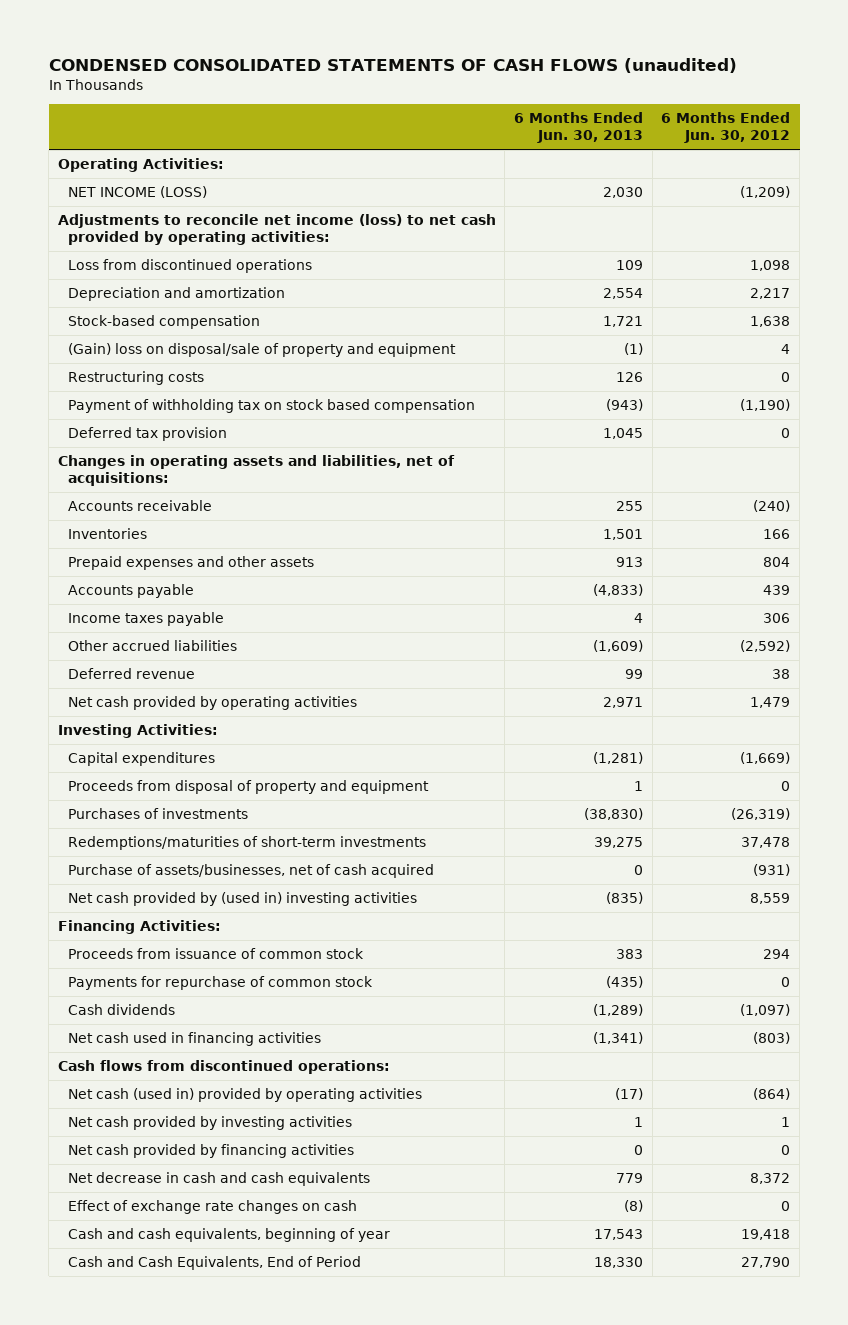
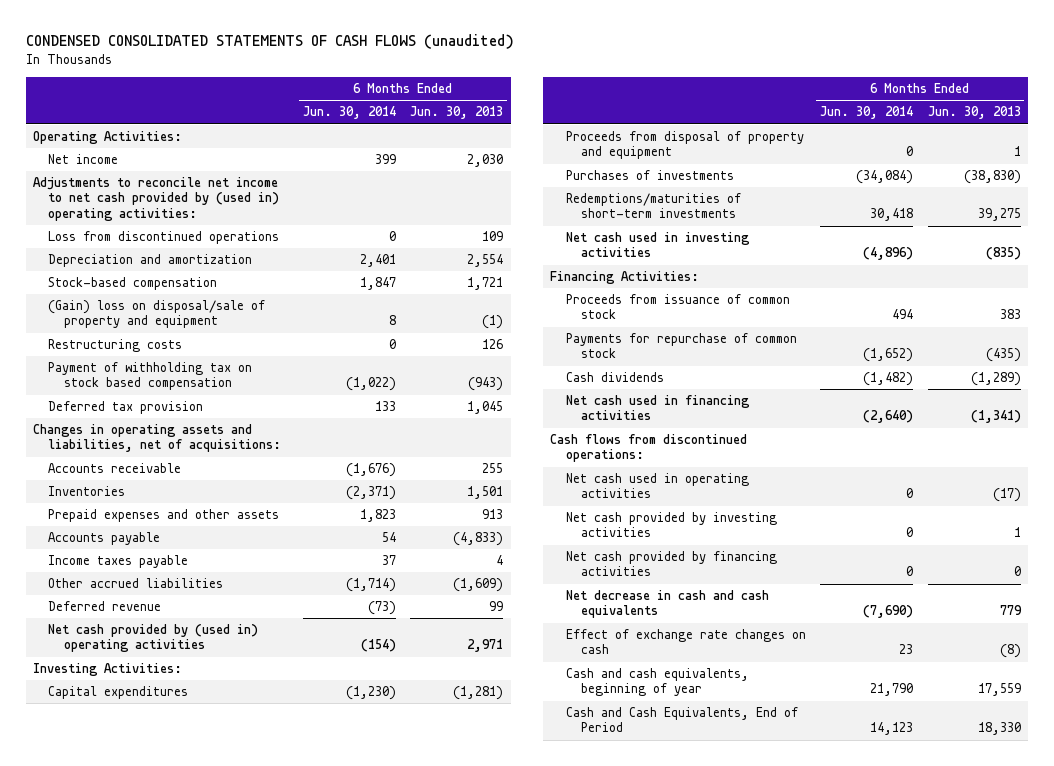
- | 6 Months Ended Jun. 30, 2013 | 6 Months Ended Jun. 30, 2012
+ | 6 Months Ended Jun. 30, 2014 | 6 Months Ended Jun. 30, 2013
- NET INCOME (LOSS) | 2,030 | (1,209)
- Adjustments to reconcile net income (loss) to net cash provided by operating activities:
+ Net income | 399 | 2,030
+ Adjustments to reconcile net income to net cash provided by (used in) operating activities:
- Net cash provided by operating activities | 2,971 | 1,479
+ Net cash provided by (used in) operating activities | (154) | 2,971
- Purchase of assets/businesses, net of cash acquired | 0 | (931)
- Net cash provided by (used in) investing activities | (835) | 8,559
+ Net cash used in investing activities | (4,896) | (835)
- Net cash (used in) provided by operating activities | (17) | (864)
+ Net cash used in operating activities | 0 | (17)
- Cash and cash equivalents, beginning of year | 17,543 | 19,418
+ Cash and cash equivalents, beginning of year | 21,790 | 17,559

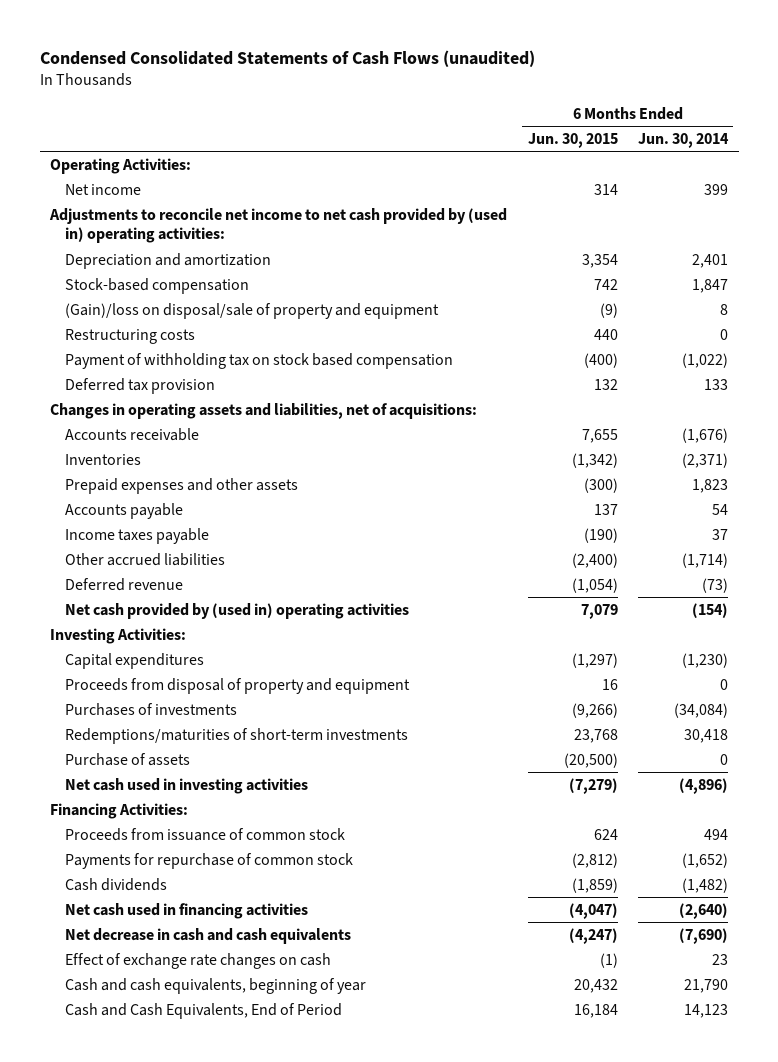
- CONDENSED CONSOLIDATED STATEMENTS OF CASH FLOWS (unaudited)
+ Condensed Consolidated Statements of Cash Flows (unaudited)
- | 6 Months Ended Jun. 30, 2014 | 6 Months Ended Jun. 30, 2013
+ | 6 Months Ended Jun. 30, 2015 | 6 Months Ended Jun. 30, 2014
- Loss from discontinued operations | 0 | 109
- (Gain) loss on disposal/sale of property and equipment | 8 | (1)
+ (Gain)/loss on disposal/sale of property and equipment | (9) | 8
+ Purchase of assets | (20,500) | 0
- Cash flows from discontinued operations:
- Net cash used in operating activities | 0 | (17)
- Net cash provided by investing activities | 0 | 1
- Net cash provided by financing activities | 0 | 0

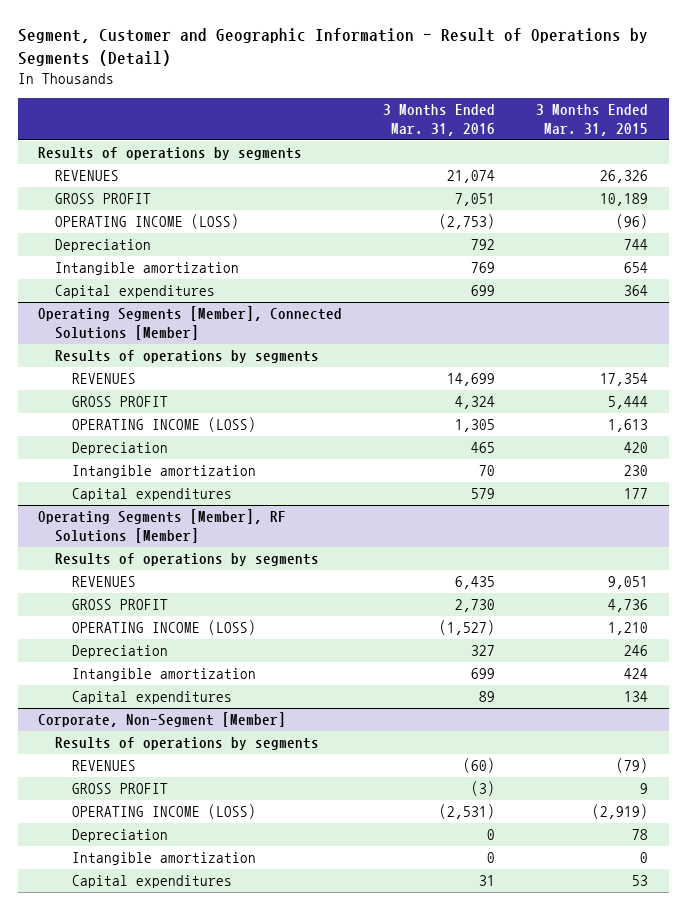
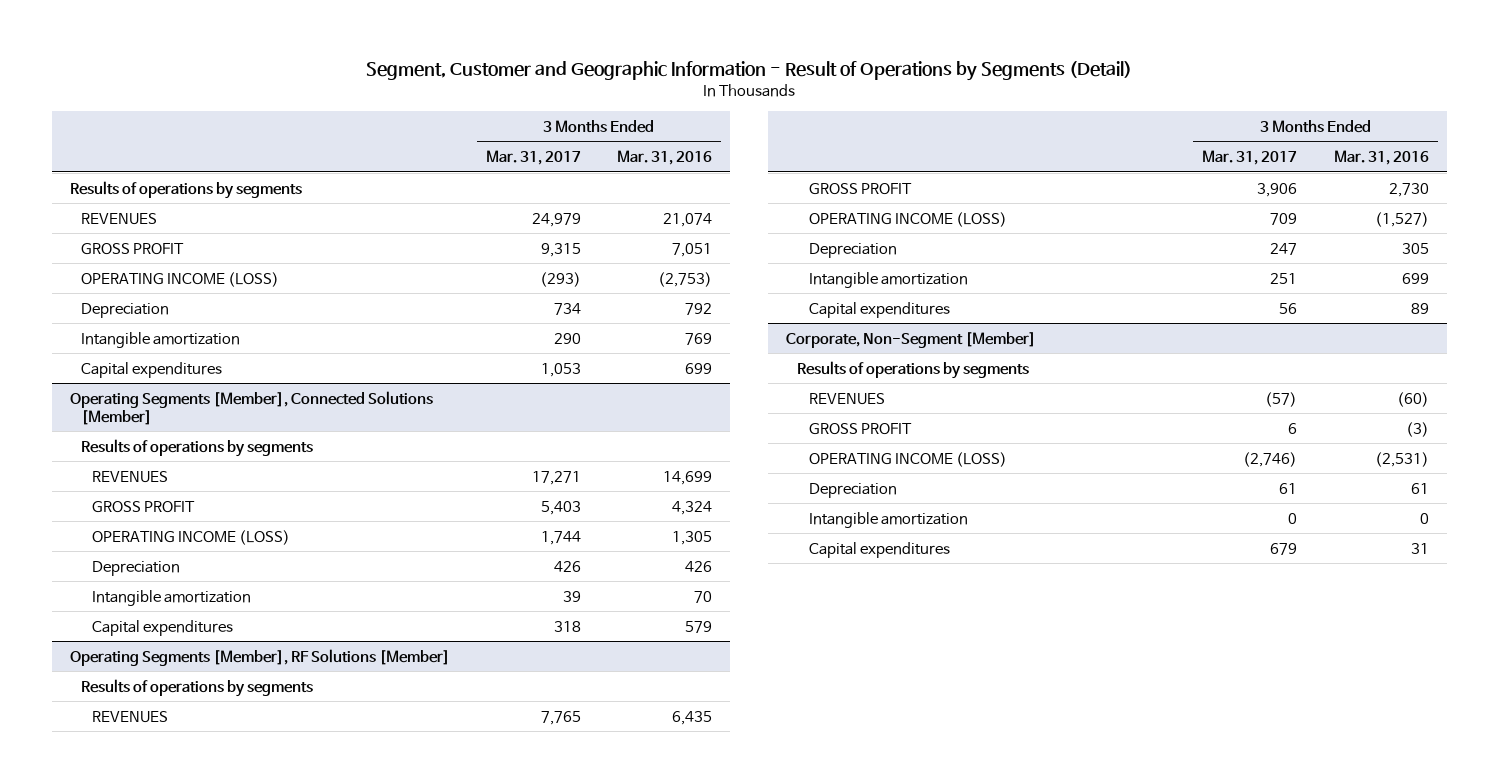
- | 3 Months Ended Mar. 31, 2016 | 3 Months Ended Mar. 31, 2015
+ | 3 Months Ended Mar. 31, 2017 | 3 Months Ended Mar. 31, 2016
@ Operating Segments [Member], Connected Solutions [Member]
- Depreciation | 465 | 420
+ Depreciation | 426 | 426
@ Operating Segments [Member], RF Solutions [Member]
- Depreciation | 327 | 246
+ Depreciation | 247 | 305
@ Corporate, Non-Segment [Member]
- Depreciation | 0 | 78
+ Depreciation | 61 | 61

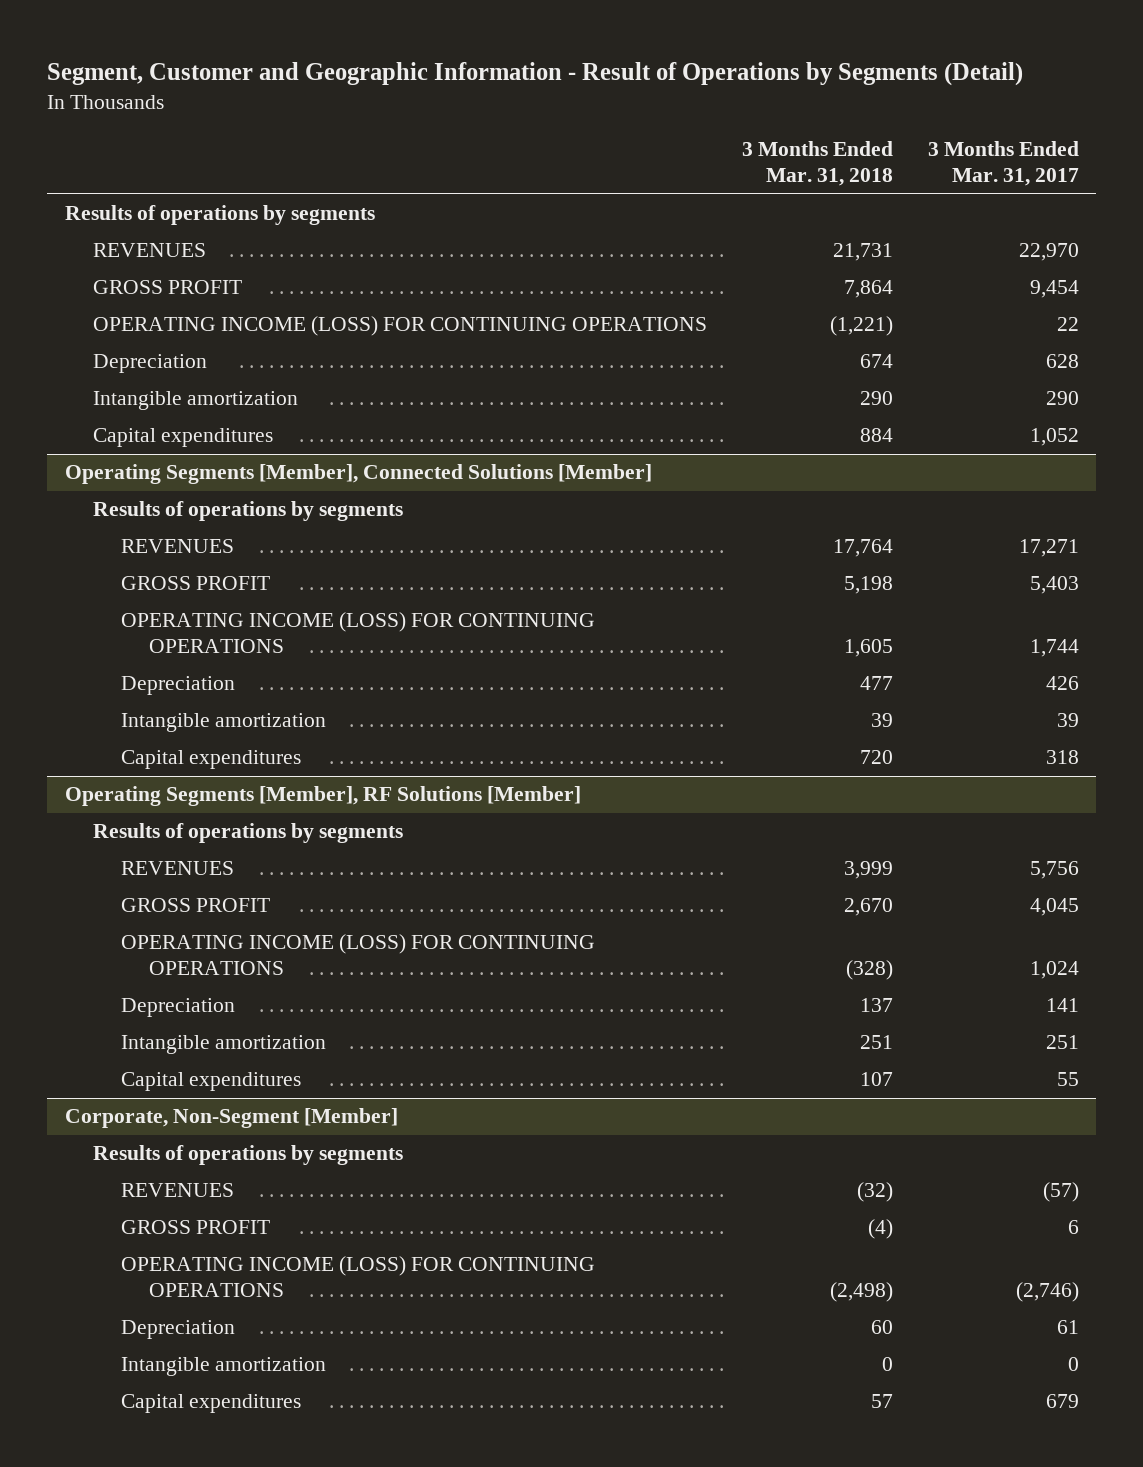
- | 3 Months Ended Mar. 31, 2017 | 3 Months Ended Mar. 31, 2016
+ | 3 Months Ended Mar. 31, 2018 | 3 Months Ended Mar. 31, 2017
- REVENUES | 24,979 | 21,074
- GROSS PROFIT | 9,315 | 7,051
- OPERATING INCOME (LOSS) | (293) | (2,753)
- Depreciation | 734 | 792
+ REVENUES | 21,731 | 22,970
+ GROSS PROFIT | 7,864 | 9,454
+ OPERATING INCOME (LOSS) FOR CONTINUING OPERATIONS | (1,221) | 22
+ Depreciation | 674 | 628
- Capital expenditures | 1,053 | 699
+ Capital expenditures | 884 | 1,052
@ Operating Segments [Member], Connected Solutions [Member]
- OPERATING INCOME (LOSS) | 1,744 | 1,305
+ OPERATING INCOME (LOSS) FOR CONTINUING OPERATIONS | 1,605 | 1,744
@ Operating Segments [Member], RF Solutions [Member]
- REVENUES | 7,765 | 6,435
- GROSS PROFIT | 3,906 | 2,730
- OPERATING INCOME (LOSS) | 709 | (1,527)
- Depreciation | 247 | 305
+ REVENUES | 3,999 | 5,756
+ GROSS PROFIT | 2,670 | 4,045
+ OPERATING INCOME (LOSS) FOR CONTINUING OPERATIONS | (328) | 1,024
+ Depreciation | 137 | 141
- Capital expenditures | 56 | 89
+ Capital expenditures | 107 | 55
@ Corporate, Non-Segment [Member]
- OPERATING INCOME (LOSS) | (2,746) | (2,531)
+ OPERATING INCOME (LOSS) FOR CONTINUING OPERATIONS | (2,498) | (2,746)

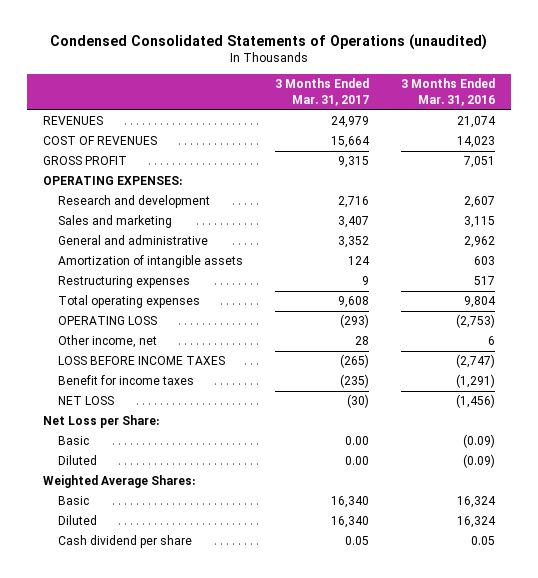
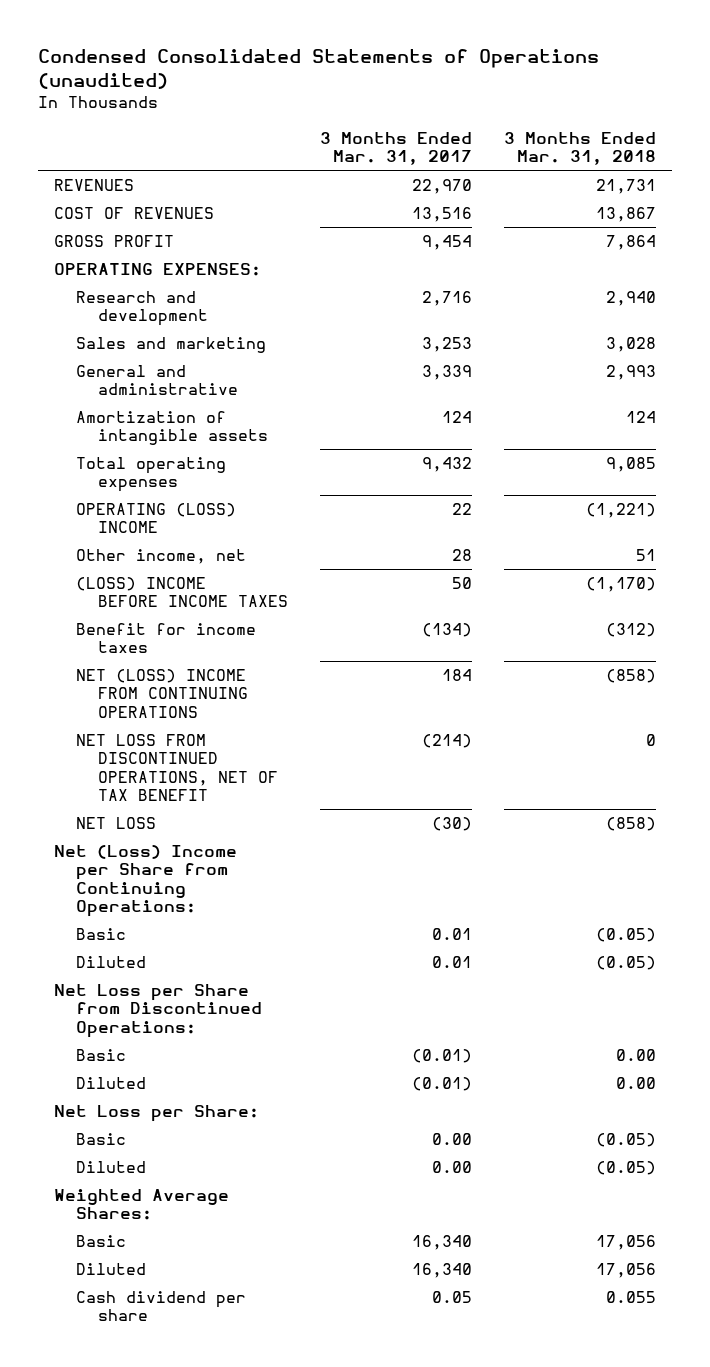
- | 3 Months Ended Mar. 31, 2017 | 3 Months Ended Mar. 31, 2016
+ | 3 Months Ended Mar. 31, 2017 | 3 Months Ended Mar. 31, 2018
- REVENUES | 24,979 | 21,074
- COST OF REVENUES | 15,664 | 14,023
- GROSS PROFIT | 9,315 | 7,051
+ REVENUES | 22,970 | 21,731
+ COST OF REVENUES | 13,516 | 13,867
+ GROSS PROFIT | 9,454 | 7,864
- Sales and marketing | 3,407 | 3,115
- General and administrative | 3,352 | 2,962
+ Sales and marketing | 3,253 | 3,028
+ General and administrative | 3,339 | 2,993
- Restructuring expenses | 9 | 517
- Total operating expenses | 9,608 | 9,804
- OPERATING LOSS | (293) | (2,753)
+ Total operating expenses | 9,432 | 9,085
+ OPERATING (LOSS) INCOME | 22 | (1,221)
- LOSS BEFORE INCOME TAXES | (265) | (2,747)
- Benefit for income taxes | (235) | (1,291)
+ (LOSS) INCOME BEFORE INCOME TAXES | 50 | (1,170)
+ Benefit for income taxes | (134) | (312)
+ NET (LOSS) INCOME FROM CONTINUING OPERATIONS | 184 | (858)
+ NET LOSS FROM DISCONTINUED OPERATIONS, NET OF TAX BENEFIT | (214) | 0
+ Net (Loss) Income per Share from Continuing Operations:
+ Basic | 0.01 | (0.05)
+ Diluted | 0.01 | (0.05)
+ Net Loss per Share from Discontinued Operations:
+ Basic | (0.01) | 0.00
+ Diluted | (0.01) | 0.00

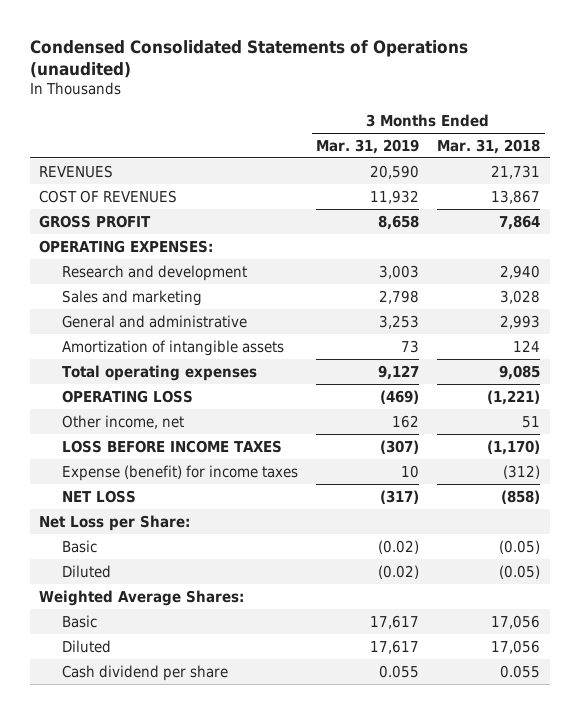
- | 3 Months Ended Mar. 31, 2017 | 3 Months Ended Mar. 31, 2018
+ | 3 Months Ended Mar. 31, 2019 | 3 Months Ended Mar. 31, 2018
- OPERATING (LOSS) INCOME | 22 | (1,221)
+ OPERATING LOSS | (469) | (1,221)
- (LOSS) INCOME BEFORE INCOME TAXES | 50 | (1,170)
- Benefit for income taxes | (134) | (312)
- NET (LOSS) INCOME FROM CONTINUING OPERATIONS | 184 | (858)
- NET LOSS FROM DISCONTINUED OPERATIONS, NET OF TAX BENEFIT | (214) | 0
+ LOSS BEFORE INCOME TAXES | (307) | (1,170)
+ Expense (benefit) for income taxes | 10 | (312)
- Net (Loss) Income per Share from Continuing Operations:
- Basic | 0.01 | (0.05)
- Diluted | 0.01 | (0.05)
- Net Loss per Share from Discontinued Operations:
- Basic | (0.01) | 0.00
- Diluted | (0.01) | 0.00

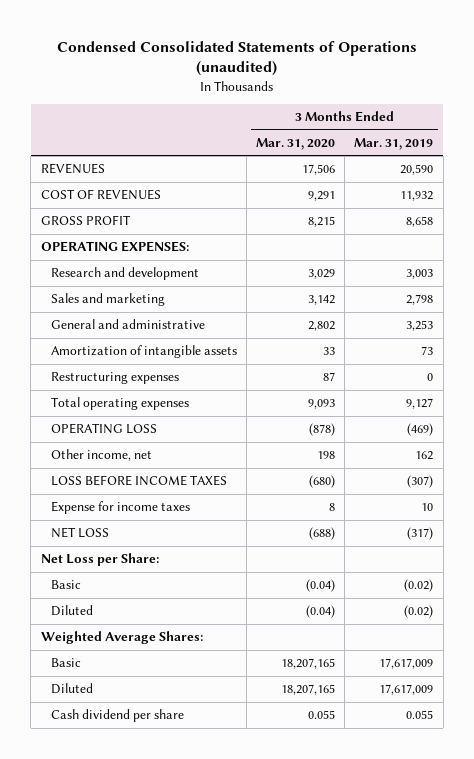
- | 3 Months Ended Mar. 31, 2019 | 3 Months Ended Mar. 31, 2018
+ | 3 Months Ended Mar. 31, 2020 | 3 Months Ended Mar. 31, 2019
+ Restructuring expenses | 87 | 0
- Expense (benefit) for income taxes | 10 | (312)
+ Expense for income taxes | 8 | 10
- Basic | 17,617 | 17,056
- Diluted | 17,617 | 17,056
+ Basic | 18,207,165 | 17,617,009
+ Diluted | 18,207,165 | 17,617,009

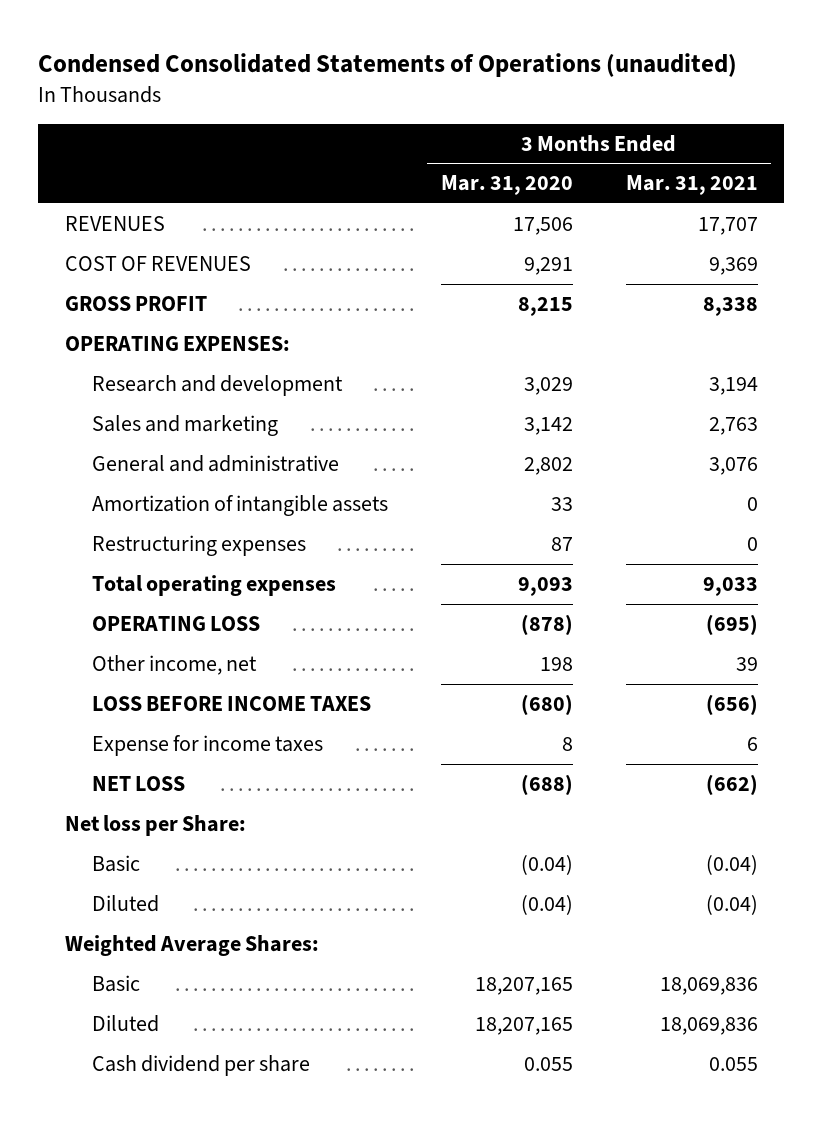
- | 3 Months Ended Mar. 31, 2020 | 3 Months Ended Mar. 31, 2019
+ | 3 Months Ended Mar. 31, 2020 | 3 Months Ended Mar. 31, 2021
- Net Loss per Share:
+ Net loss per Share:

